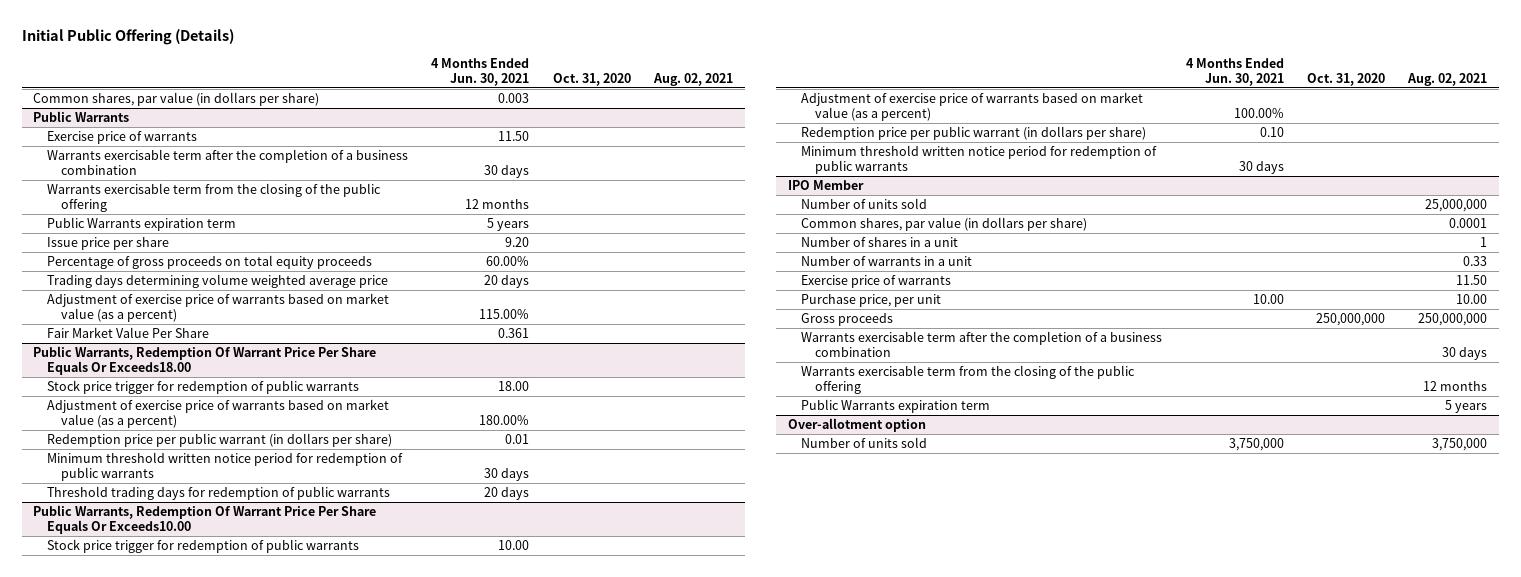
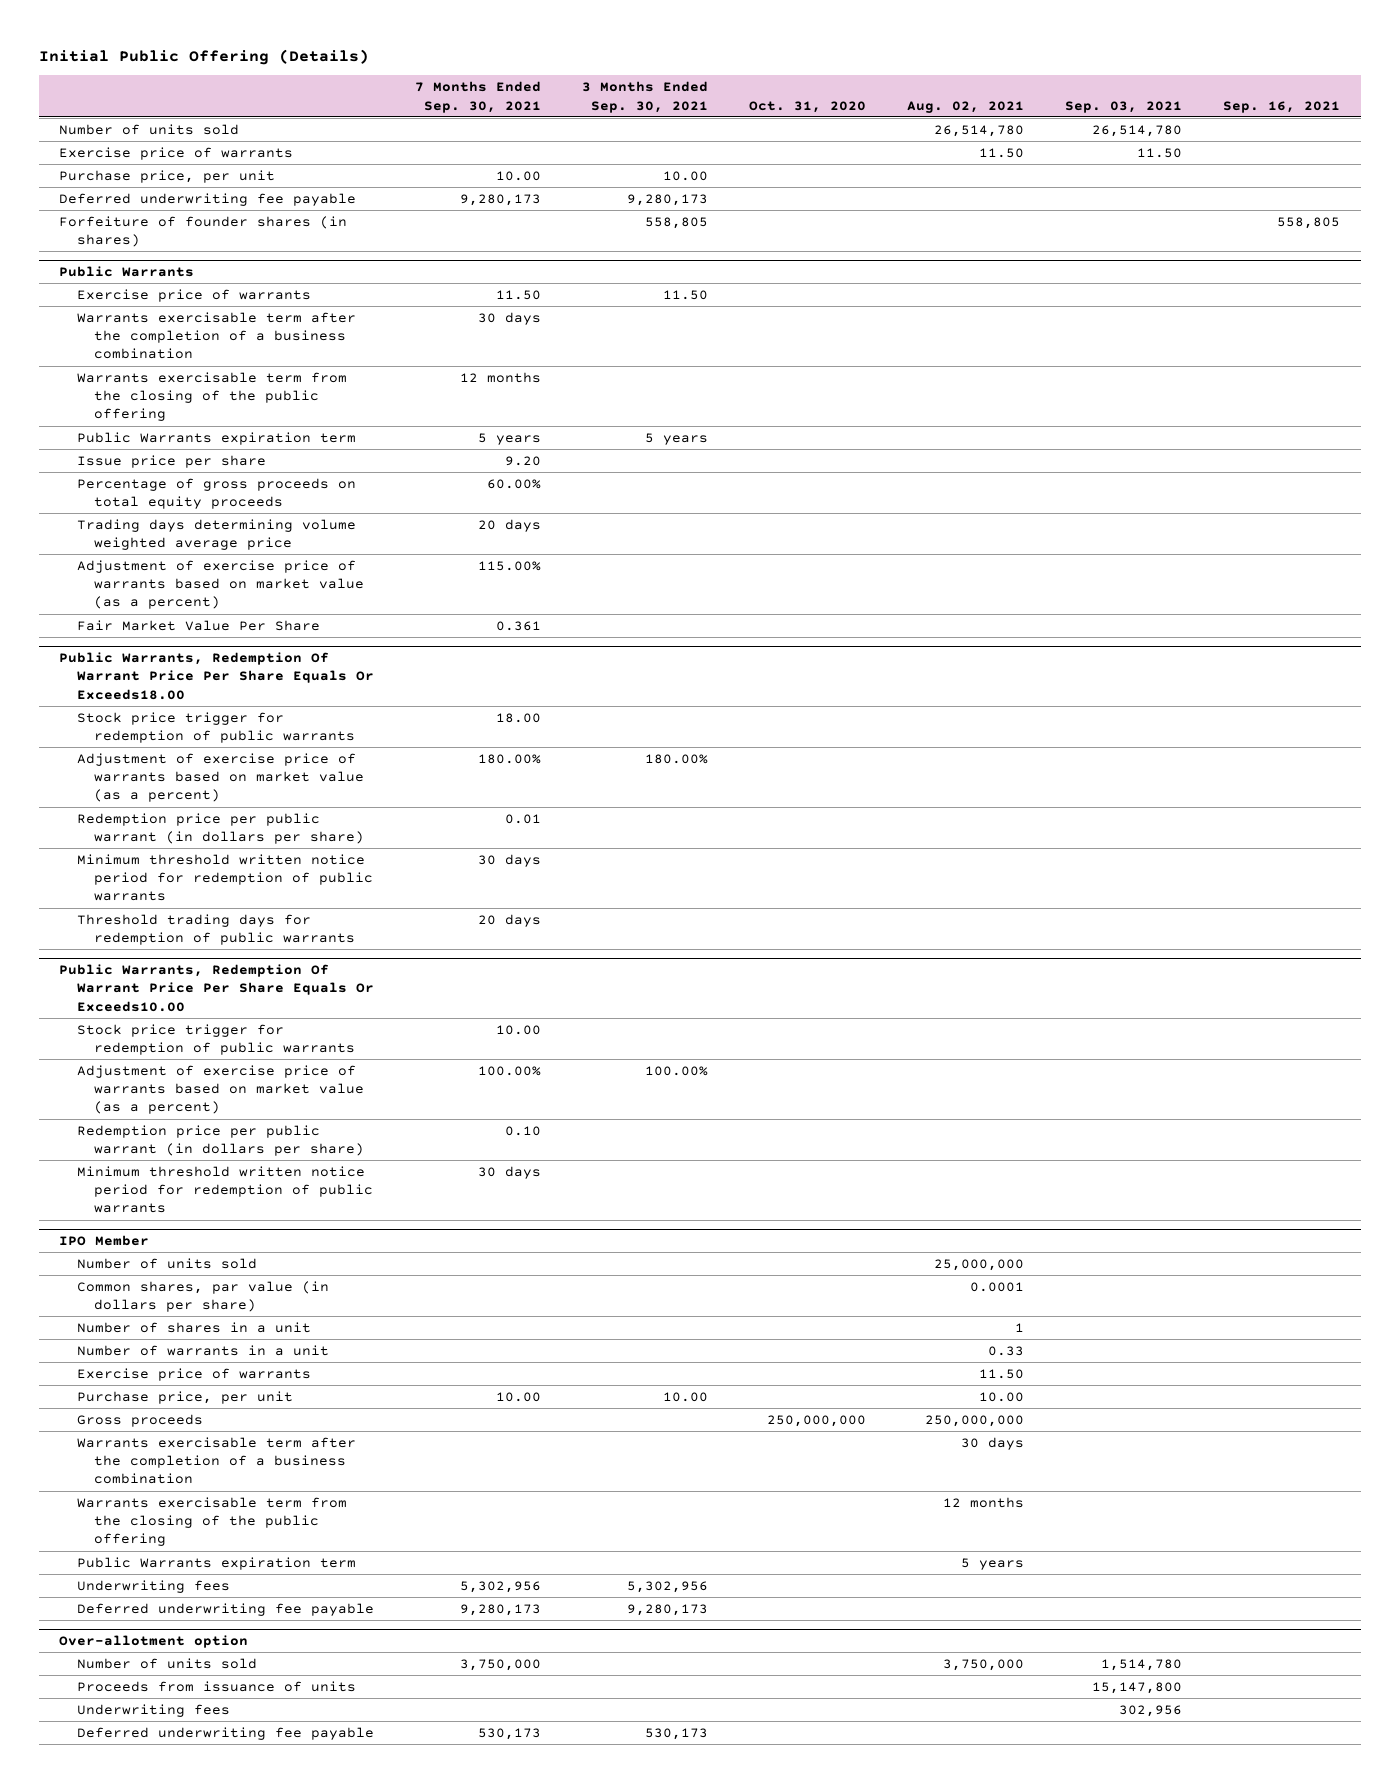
- | 4 Months Ended Jun. 30, 2021 | Oct. 31, 2020 | Aug. 02, 2021
+ | 7 Months Ended Sep. 30, 2021 | 3 Months Ended Sep. 30, 2021 | Oct. 31, 2020 | Aug. 02, 2021 | Sep. 03, 2021 | Sep. 16, 2021
- Common shares, par value (in dollars per share) | 0.003 | |
+ Number of units sold | | | | 26,514,780 | 26,514,780 |
+ Exercise price of warrants | | | | 11.50 | 11.50 |
+ Purchase price, per unit | 10.00 | 10.00 | | | |
+ Deferred underwriting fee payable | 9,280,173 | 9,280,173 | | | |
+ Forfeiture of founder shares (in shares) | | 558,805 | | | | 558,805
@ IPO Member
+ Underwriting fees | 5,302,956 | 5,302,956 | | | |
+ Deferred underwriting fee payable | 9,280,173 | 9,280,173 | | | |
@ Over-allotment option
+ Proceeds from issuance of units | | | | | 15,147,800 |
+ Underwriting fees | | | | | 302,956 |
+ Deferred underwriting fee payable | 530,173 | 530,173 | | | |

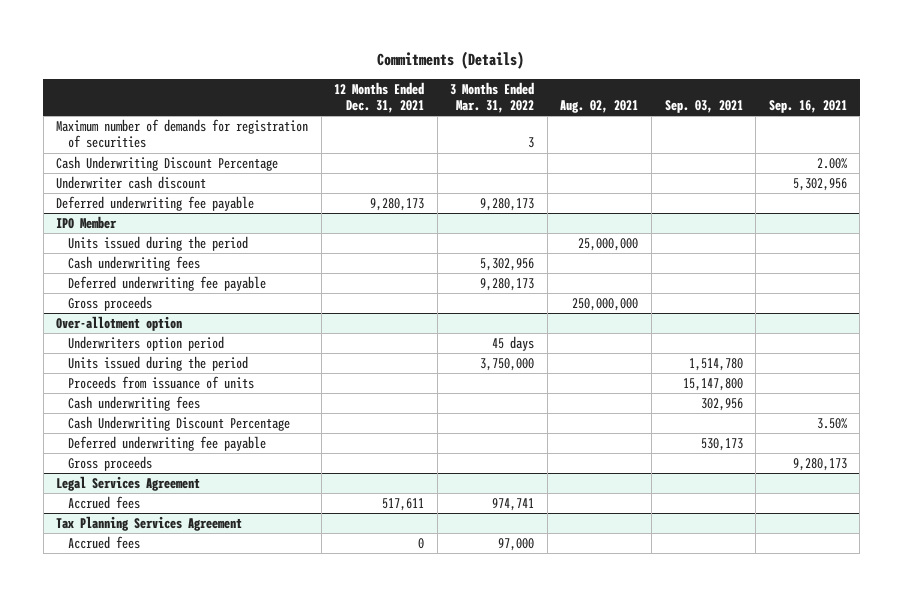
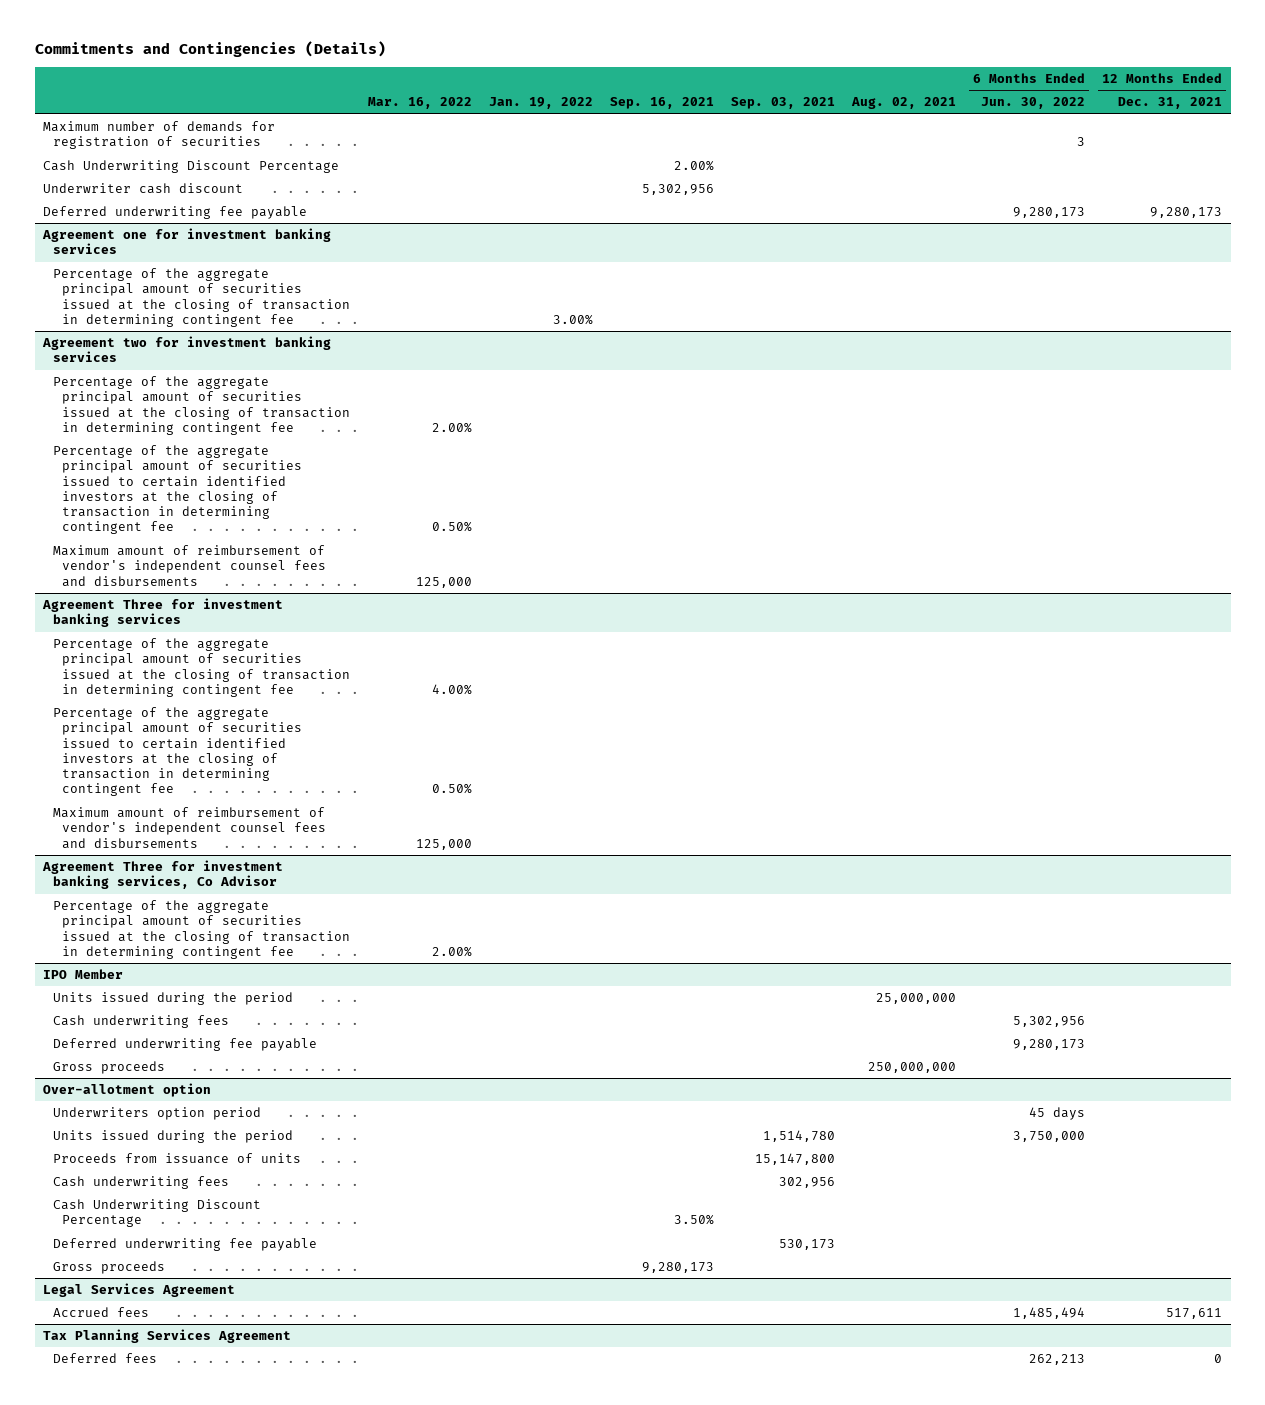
- Commitments (Details)
+ Commitments and Contingencies (Details)
- | 12 Months Ended Dec. 31, 2021 | 3 Months Ended Mar. 31, 2022 | Aug. 02, 2021 | Sep. 03, 2021 | Sep. 16, 2021
+ | Mar. 16, 2022 | Jan. 19, 2022 | Sep. 16, 2021 | Sep. 03, 2021 | Aug. 02, 2021 | 6 Months Ended Jun. 30, 2022 | 12 Months Ended Dec. 31, 2021
+ Agreement one for investment banking services
+ Percentage of the aggregate principal amount of securities issued at the closing of transaction in determining contingent fee | | 3.00% | | | | |
+ Agreement two for investment banking services
+ Percentage of the aggregate principal amount of securities issued at the closing of transaction in determining contingent fee | 2.00% | | | | | |
+ Percentage of the aggregate principal amount of securities issued to certain identified investors at the closing of transaction in determining contingent fee | 0.50% | | | | | |
+ Maximum amount of reimbursement of vendor's independent counsel fees and disbursements | 125,000 | | | | | |
+ Agreement Three for investment banking services
+ Percentage of the aggregate principal amount of securities issued at the closing of transaction in determining contingent fee | 4.00% | | | | | |
+ Percentage of the aggregate principal amount of securities issued to certain identified investors at the closing of transaction in determining contingent fee | 0.50% | | | | | |
+ Maximum amount of reimbursement of vendor's independent counsel fees and disbursements | 125,000 | | | | | |
+ Agreement Three for investment banking services, Co Advisor
+ Percentage of the aggregate principal amount of securities issued at the closing of transaction in determining contingent fee | 2.00% | | | | | |
@ Tax Planning Services Agreement
- Accrued fees | 0 | 97,000 | | |
+ Deferred fees | | | | | | 262,213 | 0

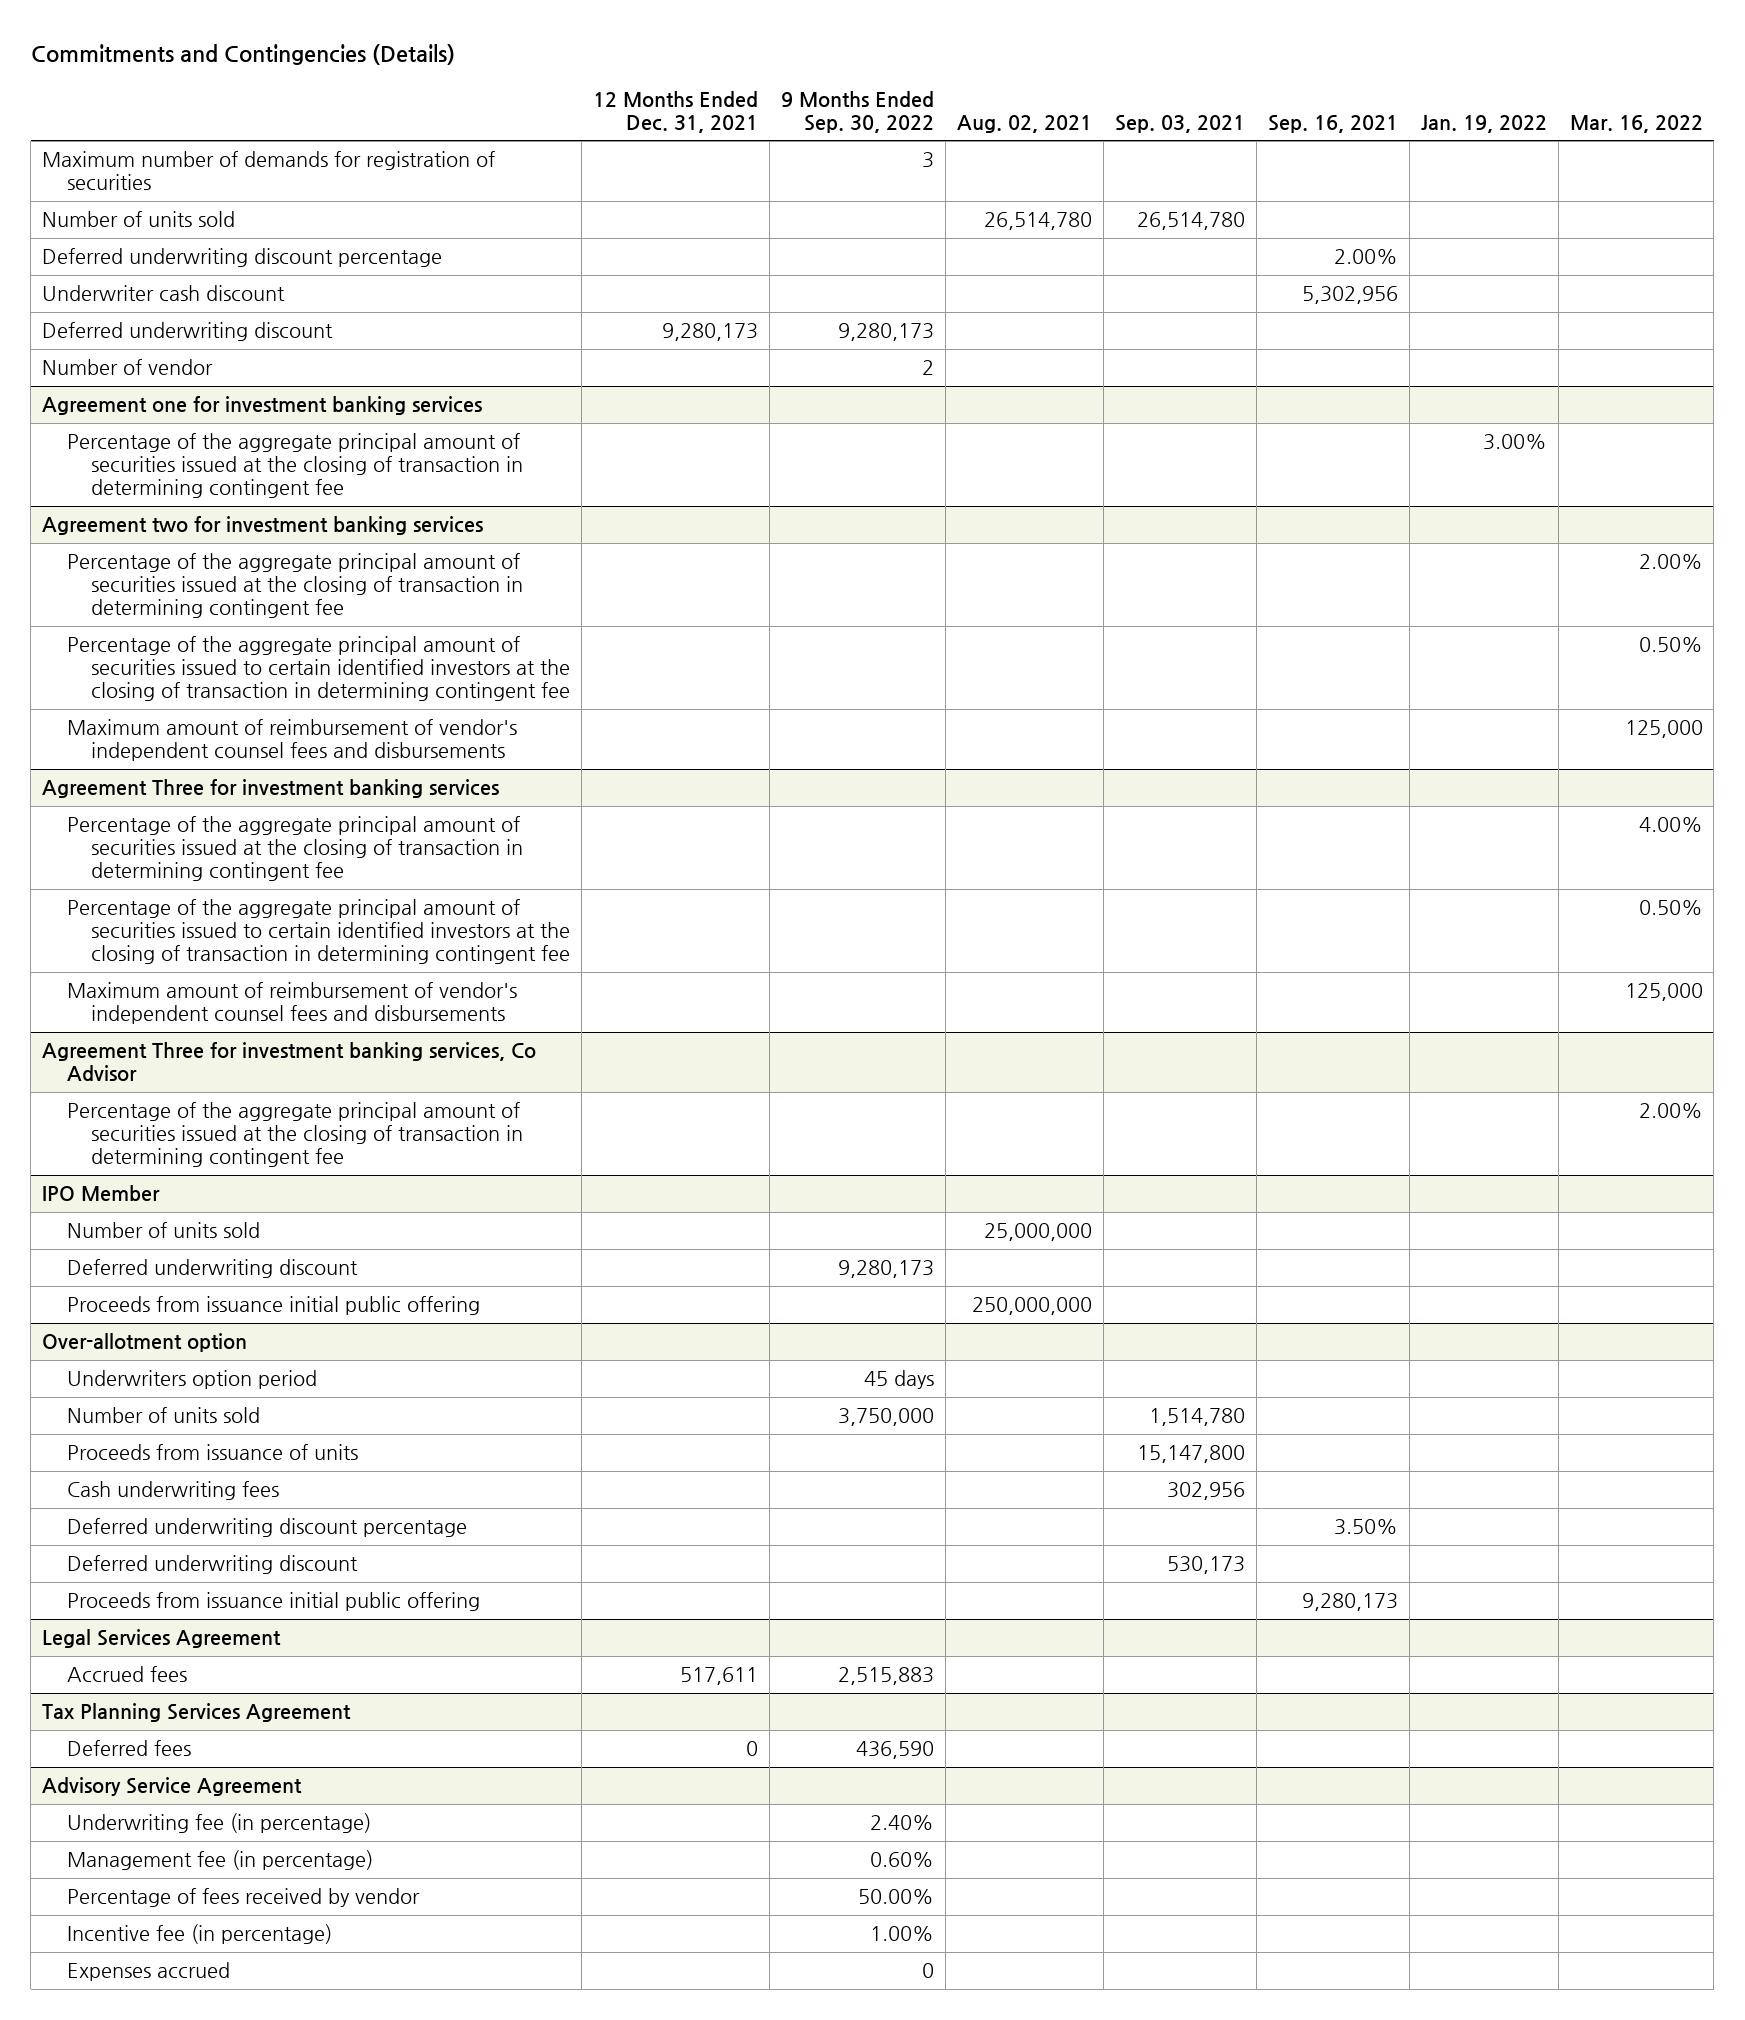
- | Mar. 16, 2022 | Jan. 19, 2022 | Sep. 16, 2021 | Sep. 03, 2021 | Aug. 02, 2021 | 6 Months Ended Jun. 30, 2022 | 12 Months Ended Dec. 31, 2021
+ | 12 Months Ended Dec. 31, 2021 | 9 Months Ended Sep. 30, 2022 | Aug. 02, 2021 | Sep. 03, 2021 | Sep. 16, 2021 | Jan. 19, 2022 | Mar. 16, 2022
- Cash Underwriting Discount Percentage | | | 2.00% | | | |
+ Number of units sold | | | 26,514,780 | 26,514,780 | | |
+ Deferred underwriting discount percentage | | | | | 2.00% | |
- Deferred underwriting fee payable | | | | | | 9,280,173 | 9,280,173
+ Deferred underwriting discount | 9,280,173 | 9,280,173 | | | | |
+ Number of vendor | | 2 | | | | |
@ IPO Member
- Units issued during the period | | | | | 25,000,000 | |
- Cash underwriting fees | | | | | | 5,302,956 |
- Deferred underwriting fee payable | | | | | | 9,280,173 |
- Gross proceeds | | | | | 250,000,000 | |
+ Number of units sold | | | 25,000,000 | | | |
+ Deferred underwriting discount | | 9,280,173 | | | | |
+ Proceeds from issuance initial public offering | | | 250,000,000 | | | |
@ Over-allotment option
- Units issued during the period | | | | 1,514,780 | | 3,750,000 |
+ Number of units sold | | 3,750,000 | | 1,514,780 | | |
- Cash Underwriting Discount Percentage | | | 3.50% | | | |
- Deferred underwriting fee payable | | | | 530,173 | | |
- Gross proceeds | | | 9,280,173 | | | |
+ Deferred underwriting discount percentage | | | | | 3.50% | |
+ Deferred underwriting discount | | | | 530,173 | | |
+ Proceeds from issuance initial public offering | | | | | 9,280,173 | |
+ Advisory Service Agreement
+ Underwriting fee (in percentage) | | 2.40% | | | | |
+ Management fee (in percentage) | | 0.60% | | | | |
+ Percentage of fees received by vendor | | 50.00% | | | | |
+ Incentive fee (in percentage) | | 1.00% | | | | |
+ Expenses accrued | | 0 | | | | |

